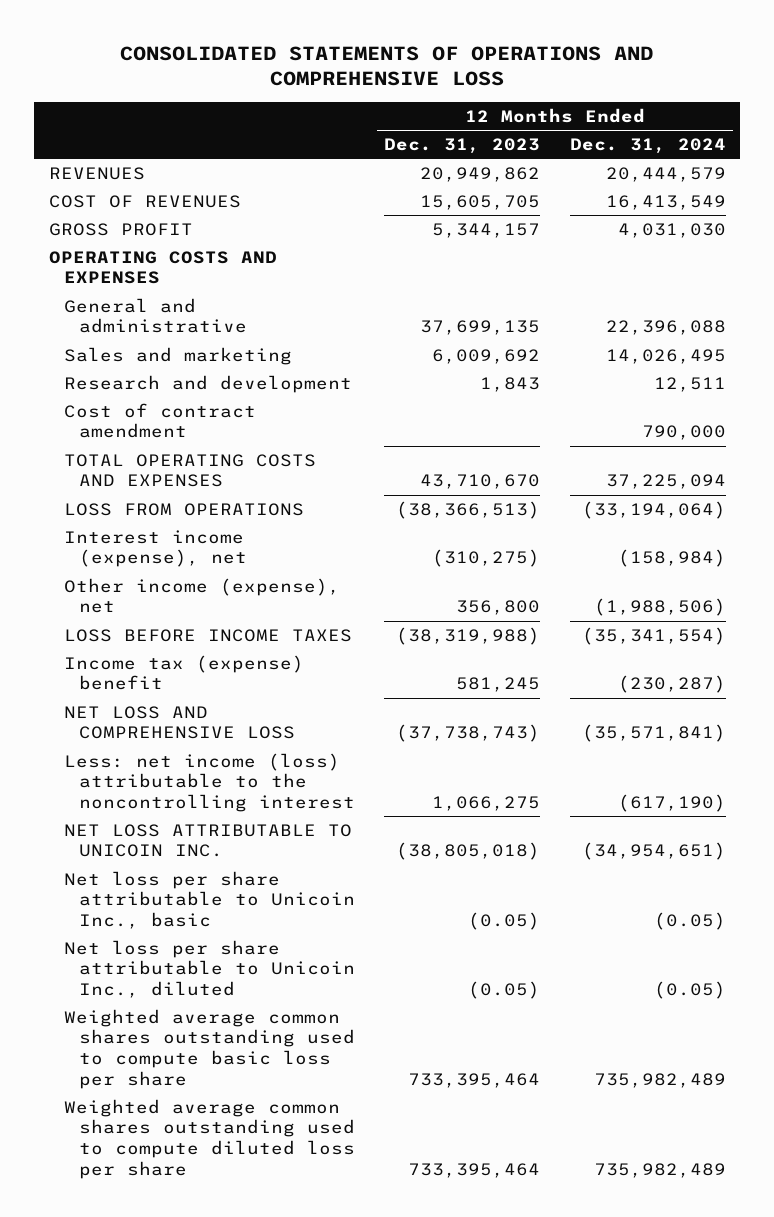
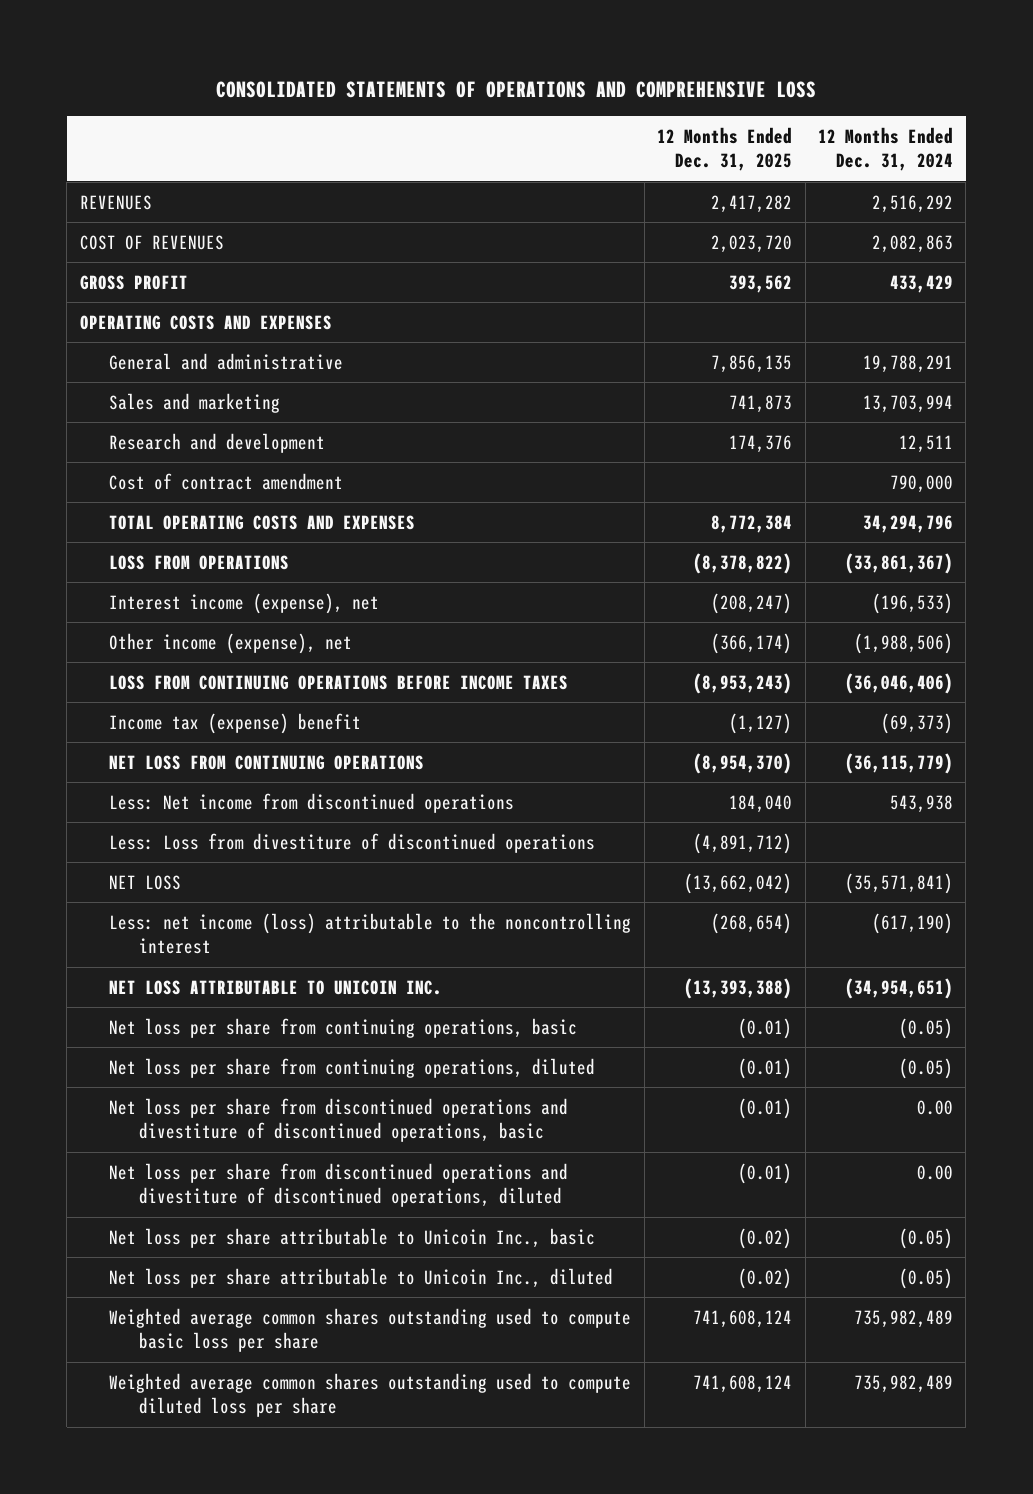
- | 12 Months Ended Dec. 31, 2023 | 12 Months Ended Dec. 31, 2024
+ | 12 Months Ended Dec. 31, 2025 | 12 Months Ended Dec. 31, 2024
- REVENUES | 20,949,862 | 20,444,579
- COST OF REVENUES | 15,605,705 | 16,413,549
- GROSS PROFIT | 5,344,157 | 4,031,030
+ REVENUES | 2,417,282 | 2,516,292
+ COST OF REVENUES | 2,023,720 | 2,082,863
+ GROSS PROFIT | 393,562 | 433,429
- General and administrative | 37,699,135 | 22,396,088
- Sales and marketing | 6,009,692 | 14,026,495
+ General and administrative | 7,856,135 | 19,788,291
+ Sales and marketing | 741,873 | 13,703,994
- TOTAL OPERATING COSTS AND EXPENSES | 43,710,670 | 37,225,094
- LOSS FROM OPERATIONS | (38,366,513) | (33,194,064)
- Interest income (expense), net | (310,275) | (158,984)
+ TOTAL OPERATING COSTS AND EXPENSES | 8,772,384 | 34,294,796
+ LOSS FROM OPERATIONS | (8,378,822) | (33,861,367)
+ Interest income (expense), net | (208,247) | (196,533)
- LOSS BEFORE INCOME TAXES | (38,319,988) | (35,341,554)
- Income tax (expense) benefit | 581,245 | (230,287)
- NET LOSS AND COMPREHENSIVE LOSS | (37,738,743) | (35,571,841)
+ LOSS FROM CONTINUING OPERATIONS BEFORE INCOME TAXES | (8,953,243) | (36,046,406)
+ Income tax (expense) benefit | (1,127) | (69,373)
+ NET LOSS FROM CONTINUING OPERATIONS | (8,954,370) | (36,115,779)
+ Less: Net income from discontinued operations | 184,040 | 543,938
+ Less: Loss from divestiture of discontinued operations | (4,891,712) |
+ NET LOSS | (13,662,042) | (35,571,841)
+ Net loss per share from continuing operations, basic | (0.01) | (0.05)
+ Net loss per share from continuing operations, diluted | (0.01) | (0.05)
+ Net loss per share from discontinued operations and divestiture of discontinued operations, basic | (0.01) | 0.00
+ Net loss per share from discontinued operations and divestiture of discontinued operations, diluted | (0.01) | 0.00

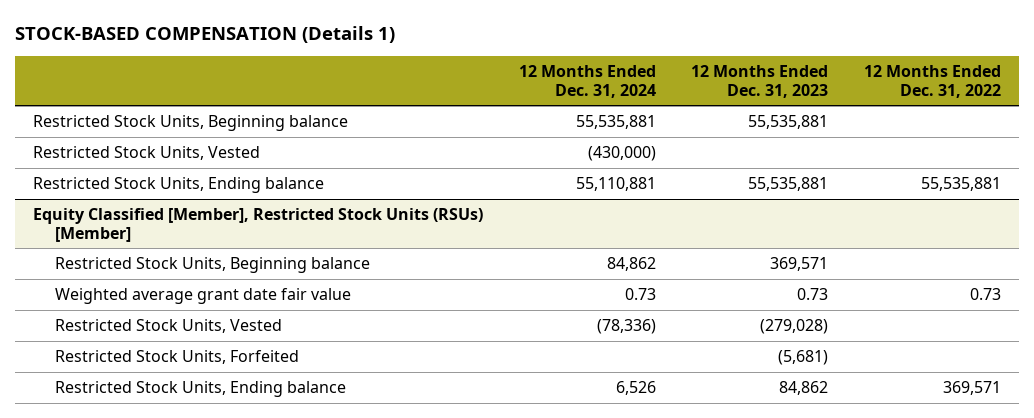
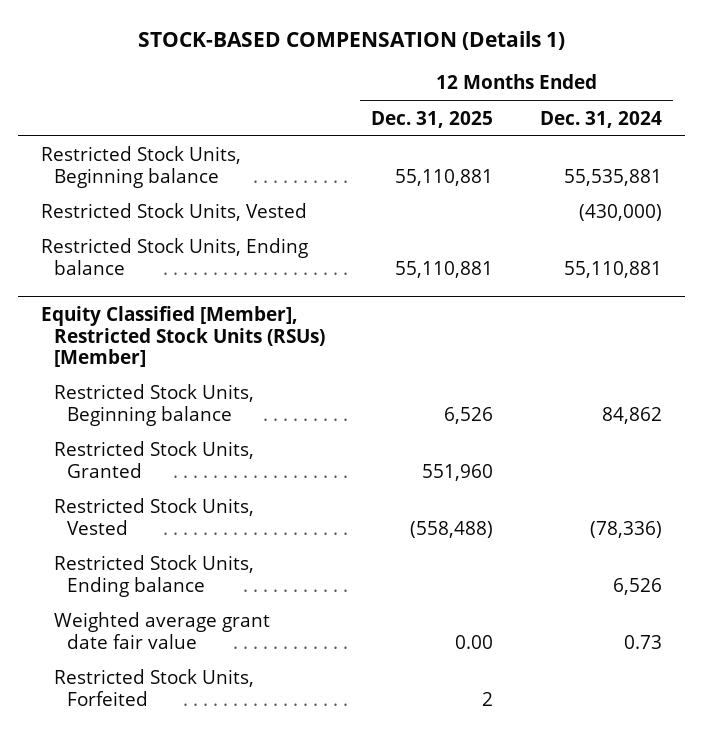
- | 12 Months Ended Dec. 31, 2024 | 12 Months Ended Dec. 31, 2023 | 12 Months Ended Dec. 31, 2022
+ | 12 Months Ended Dec. 31, 2025 | 12 Months Ended Dec. 31, 2024
@ Equity Classified [Member], Restricted Stock Units (RSUs) [Member]
+ Restricted Stock Units, Granted | 551,960 |
moved down: Weighted average grant date fair value | 0.00 | 0.73
moved down: Restricted Stock Units, Forfeited | 2 |

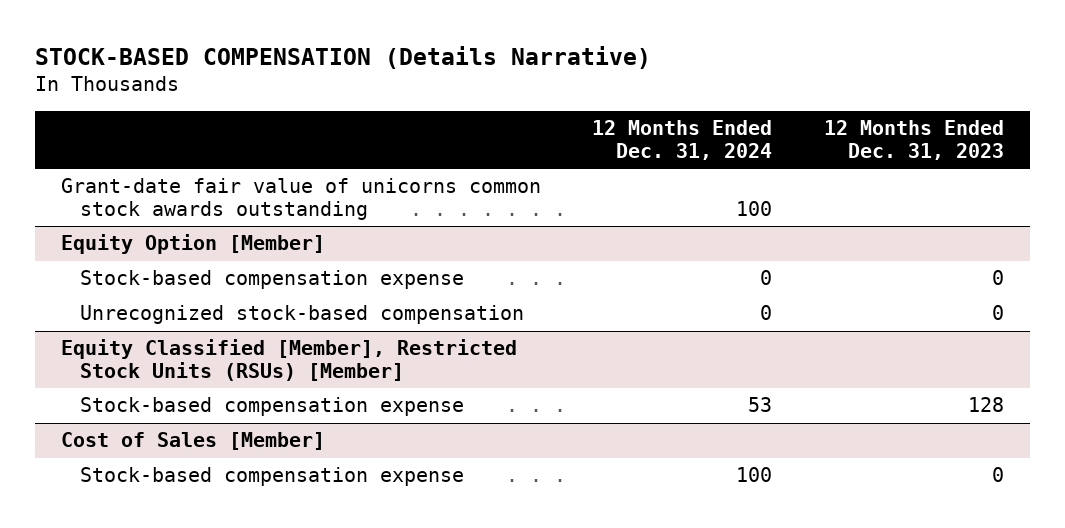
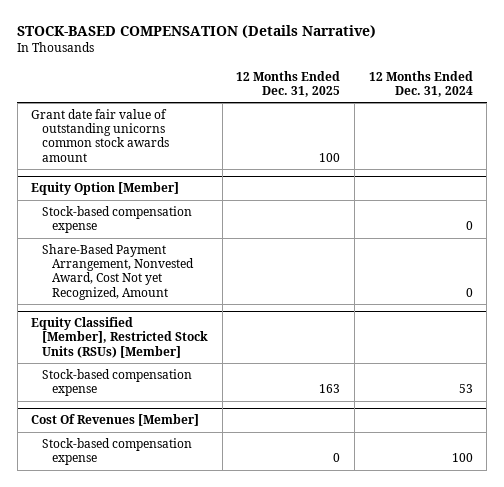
- | 12 Months Ended Dec. 31, 2024 | 12 Months Ended Dec. 31, 2023
+ | 12 Months Ended Dec. 31, 2025 | 12 Months Ended Dec. 31, 2024
- Grant-date fair value of unicorns common stock awards outstanding | 100 |
+ Grant date fair value of outstanding unicorns common stock awards amount | 100 |
@ Equity Option [Member]
- Unrecognized stock-based compensation | 0 | 0
+ Share-Based Payment Arrangement, Nonvested Award, Cost Not yet Recognized, Amount | | 0
- Cost of Sales [Member]
+ Cost Of Revenues [Member]

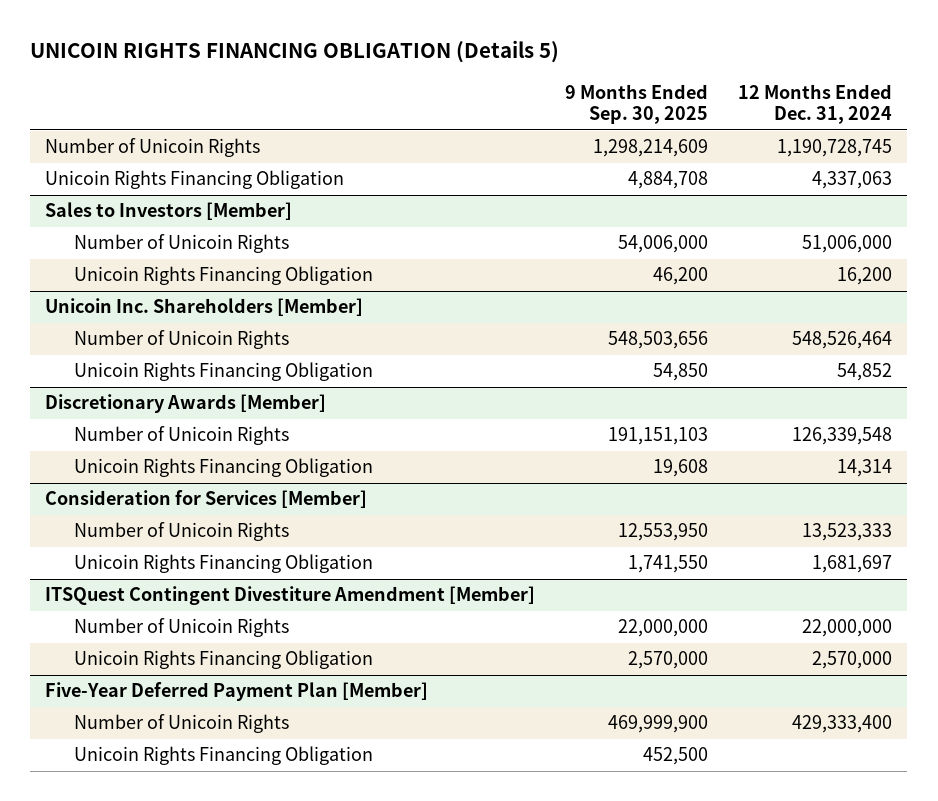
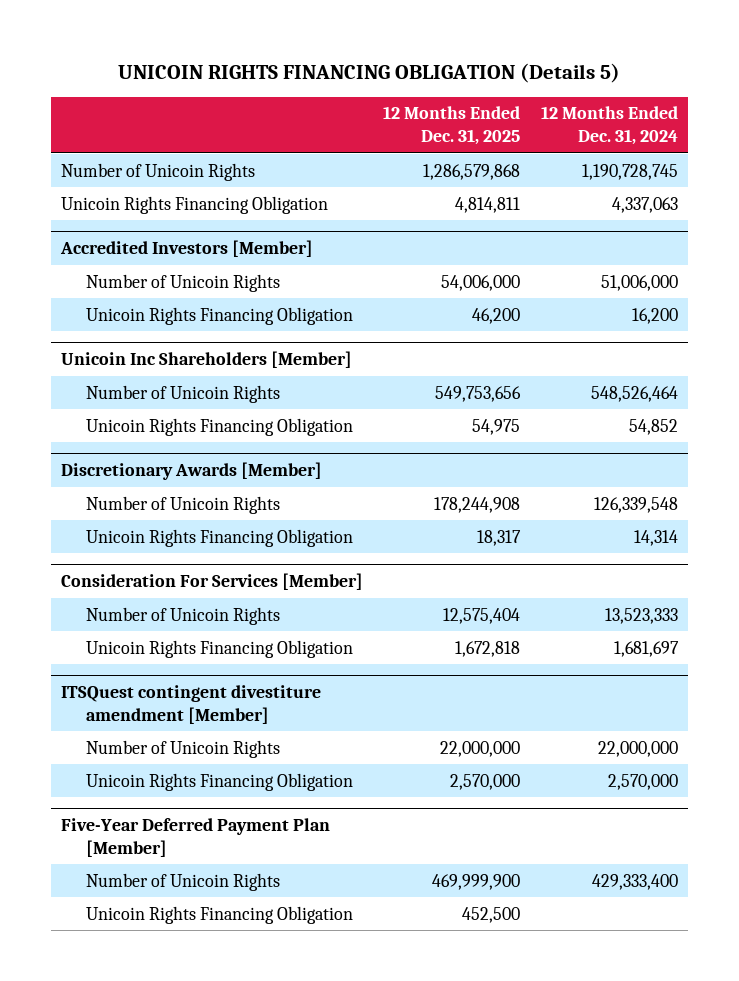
- | 9 Months Ended Sep. 30, 2025 | 12 Months Ended Dec. 31, 2024
+ | 12 Months Ended Dec. 31, 2025 | 12 Months Ended Dec. 31, 2024
- Sales to Investors [Member]
+ Accredited Investors [Member]
- Unicoin Inc. Shareholders [Member]
+ Unicoin Inc Shareholders [Member]
- Consideration for Services [Member]
+ Consideration For Services [Member]
- ITSQuest Contingent Divestiture Amendment [Member]
+ ITSQuest contingent divestiture amendment [Member]

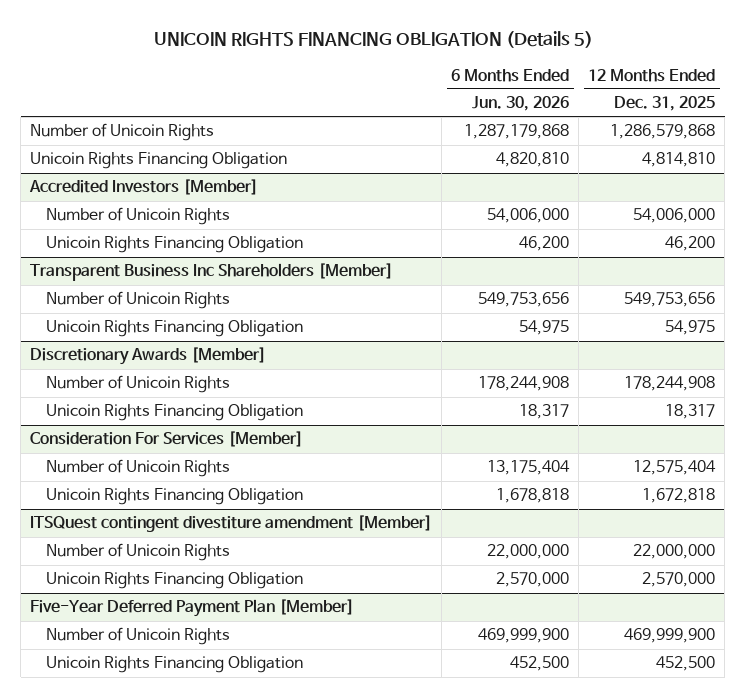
- | 12 Months Ended Dec. 31, 2025 | 12 Months Ended Dec. 31, 2024
+ | 6 Months Ended Jun. 30, 2026 | 12 Months Ended Dec. 31, 2025
- Unicoin Rights Financing Obligation | 4,814,811 | 4,337,063
+ Unicoin Rights Financing Obligation | 4,820,810 | 4,814,810
- Unicoin Inc Shareholders [Member]
+ Transparent Business Inc Shareholders [Member]

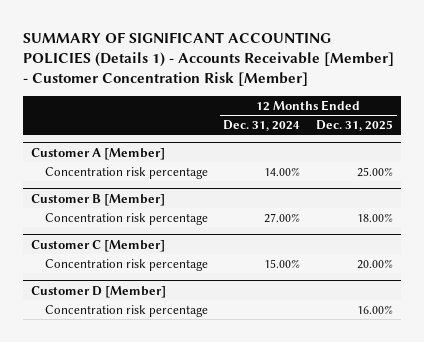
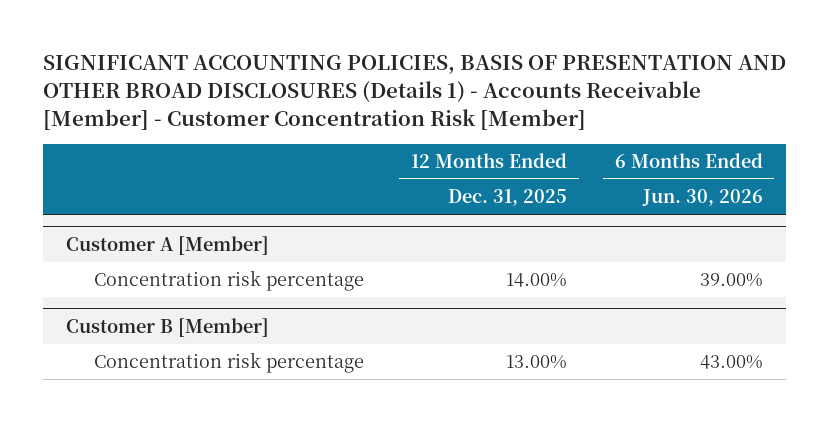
- SUMMARY OF SIGNIFICANT ACCOUNTING POLICIES (Details 1) - Accounts Receivable [Member] - Customer Concentration Risk [Member]
+ SIGNIFICANT ACCOUNTING POLICIES, BASIS OF PRESENTATION AND OTHER BROAD DISCLOSURES (Details 1) - Accounts Receivable [Member] - Customer Concentration Risk [Member]
- | 12 Months Ended Dec. 31, 2024 | 12 Months Ended Dec. 31, 2025
+ | 12 Months Ended Dec. 31, 2025 | 6 Months Ended Jun. 30, 2026
@ Customer A [Member]
- Concentration risk percentage | 14.00% | 25.00%
+ Concentration risk percentage | 14.00% | 39.00%
@ Customer B [Member]
- Concentration risk percentage | 27.00% | 18.00%
- Customer C [Member]
- Concentration risk percentage | 15.00% | 20.00%
- Customer D [Member]
- Concentration risk percentage | | 16.00%
@ Customer B [Member]
+ Concentration risk percentage | 13.00% | 43.00%

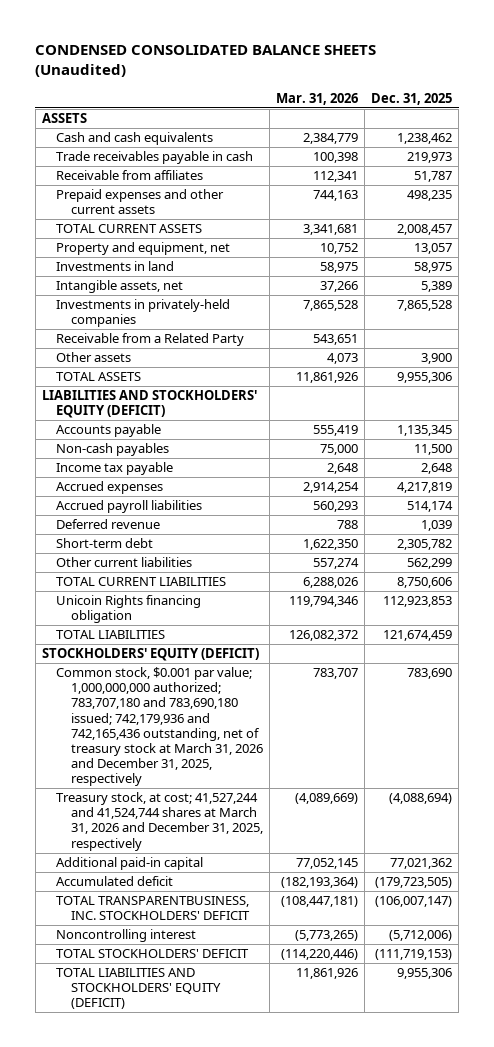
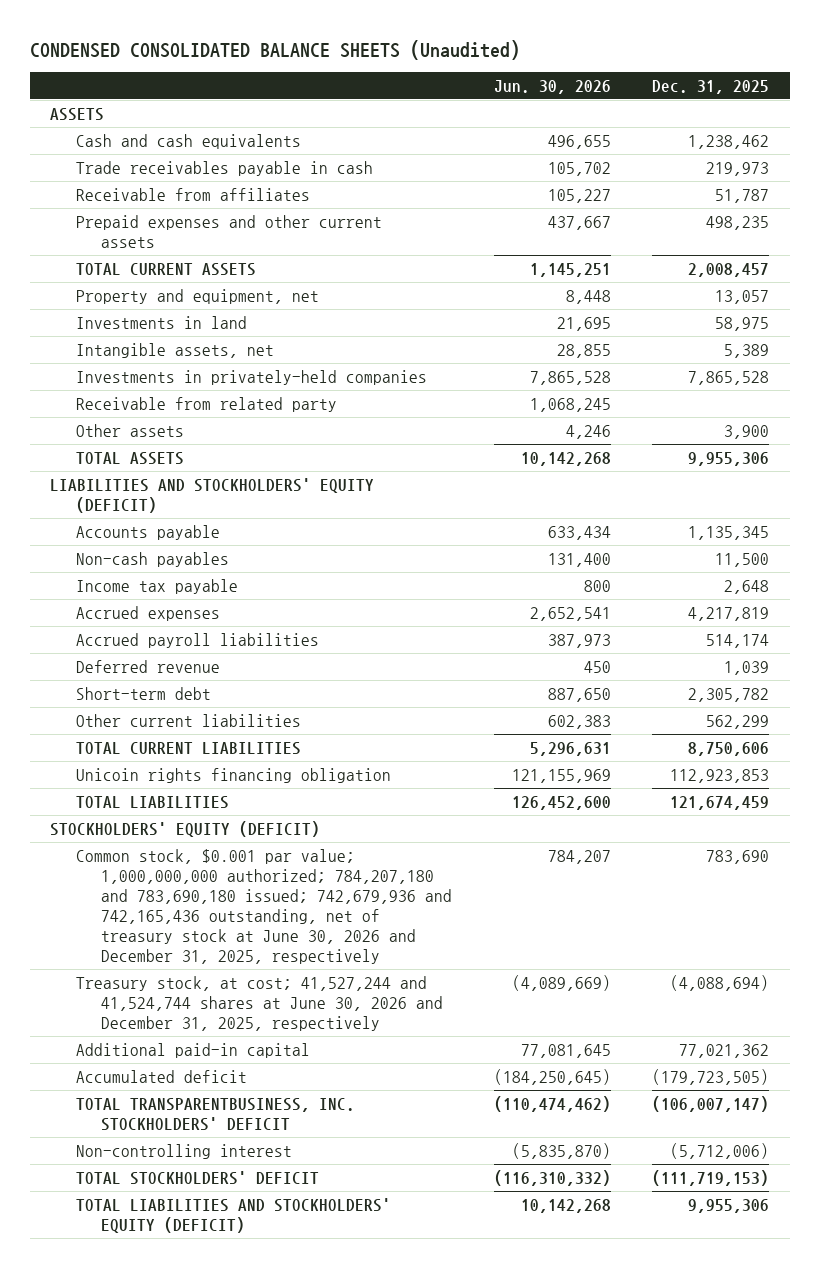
- | Mar. 31, 2026 | Dec. 31, 2025
+ | Jun. 30, 2026 | Dec. 31, 2025
- Receivable from a Related Party | 543,651 |
+ Receivable from related party | 1,068,245 |
- Unicoin Rights financing obligation | 119,794,346 | 112,923,853
+ Unicoin rights financing obligation | 121,155,969 | 112,923,853
- Common stock, $0.001 par value; 1,000,000,000 authorized; 783,707,180 and 783,690,180 issued; 742,179,936 and 742,165,436 outstanding, net of treasury stock at March 31, 2026 and December 31, 2025, respectively | 783,707 | 783,690
- Treasury stock, at cost; 41,527,244 and 41,524,744 shares at March 31, 2026 and December 31, 2025, respectively | (4,089,669) | (4,088,694)
+ Common stock, $0.001 par value; 1,000,000,000 authorized; 784,207,180 and 783,690,180 issued; 742,679,936 and 742,165,436 outstanding, net of treasury stock at June 30, 2026 and December 31, 2025, respectively | 784,207 | 783,690
+ Treasury stock, at cost; 41,527,244 and 41,524,744 shares at June 30, 2026 and December 31, 2025, respectively | (4,089,669) | (4,088,694)
- Noncontrolling interest | (5,773,265) | (5,712,006)
+ Non-controlling interest | (5,835,870) | (5,712,006)

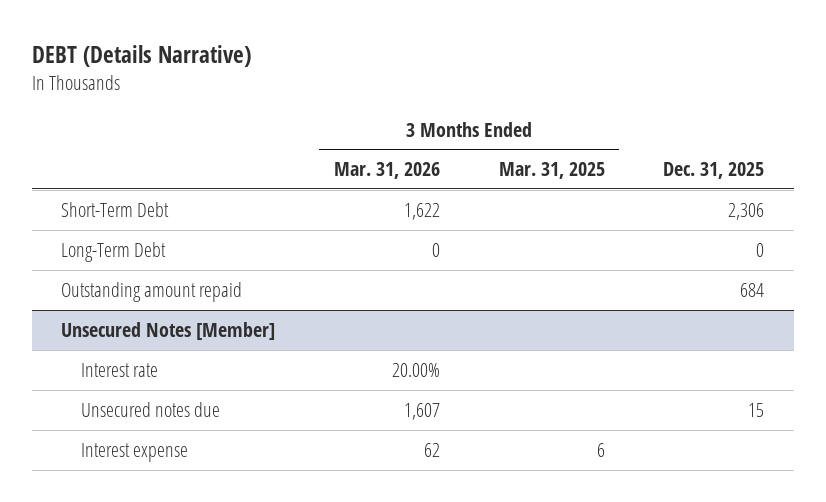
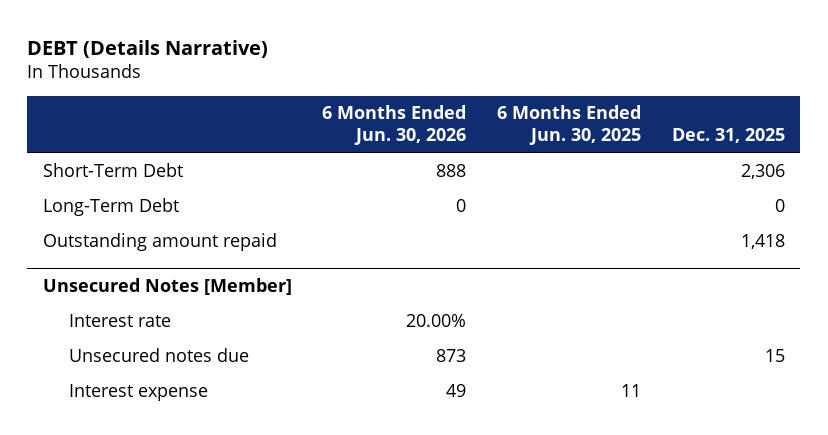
- | 3 Months Ended Mar. 31, 2026 | 3 Months Ended Mar. 31, 2025 | Dec. 31, 2025
+ | 6 Months Ended Jun. 30, 2026 | 6 Months Ended Jun. 30, 2025 | Dec. 31, 2025
- Outstanding amount repaid | | | 684
+ Outstanding amount repaid | | | 1,418

